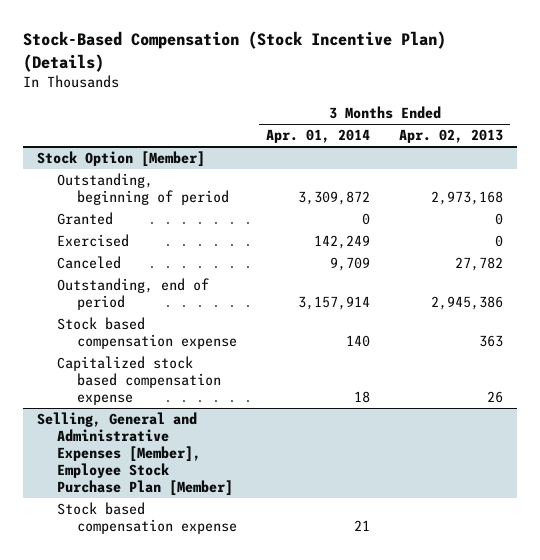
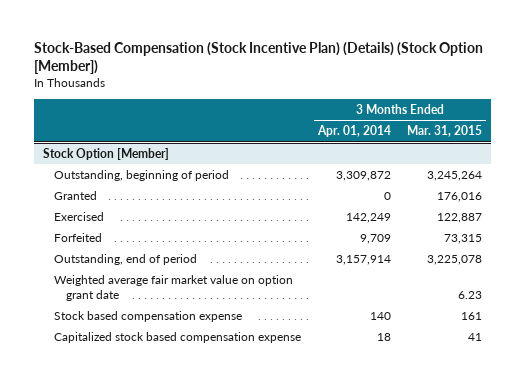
- Stock-Based Compensation (Stock Incentive Plan) (Details)
+ Stock-Based Compensation (Stock Incentive Plan) (Details) (Stock Option [Member])
- | 3 Months Ended Apr. 01, 2014 | 3 Months Ended Apr. 02, 2013
+ | 3 Months Ended Apr. 01, 2014 | 3 Months Ended Mar. 31, 2015
@ Stock Option [Member]
- Canceled | 9,709 | 27,782
+ Forfeited | 9,709 | 73,315
+ Weighted average fair market value on option grant date | | 6.23
- Selling, General and Administrative Expenses [Member], Employee Stock Purchase Plan [Member]
- Stock based compensation expense | 21 |

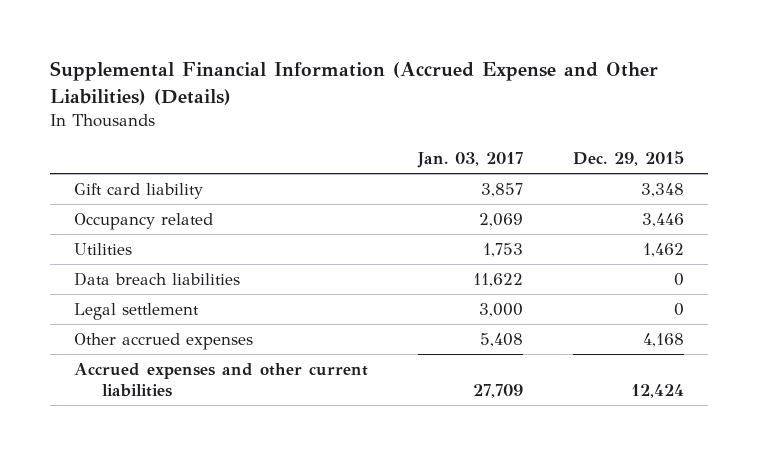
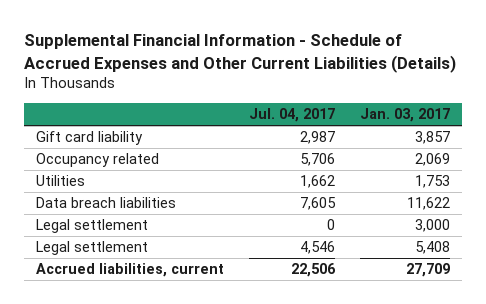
- Supplemental Financial Information (Accrued Expense and Other Liabilities) (Details)
+ Supplemental Financial Information - Schedule of Accrued Expenses and Other Current Liabilities (Details)
- | Jan. 03, 2017 | Dec. 29, 2015
+ | Jul. 04, 2017 | Jan. 03, 2017
- Other accrued expenses | 5,408 | 4,168
- Accrued expenses and other current liabilities | 27,709 | 12,424
+ Legal settlement | 4,546 | 5,408
+ Accrued liabilities, current | 22,506 | 27,709

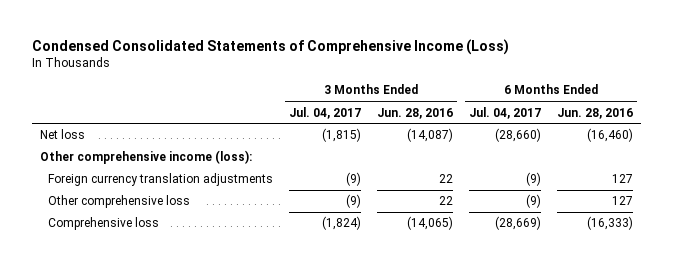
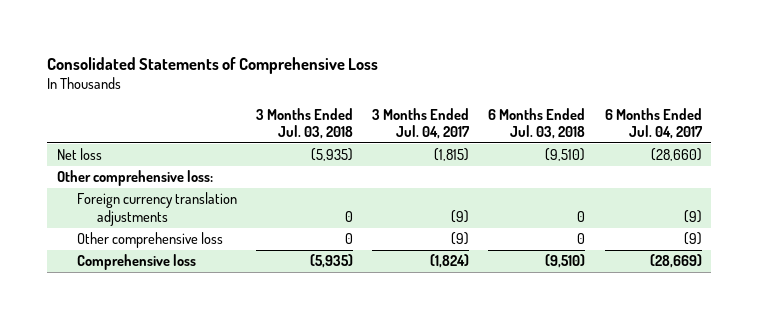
- Condensed Consolidated Statements of Comprehensive Income (Loss)
+ Consolidated Statements of Comprehensive Loss
- | 3 Months Ended Jul. 04, 2017 | 3 Months Ended Jun. 28, 2016 | 6 Months Ended Jul. 04, 2017 | 6 Months Ended Jun. 28, 2016
+ | 3 Months Ended Jul. 03, 2018 | 3 Months Ended Jul. 04, 2017 | 6 Months Ended Jul. 03, 2018 | 6 Months Ended Jul. 04, 2017
- Other comprehensive income (loss):
+ Other comprehensive loss:

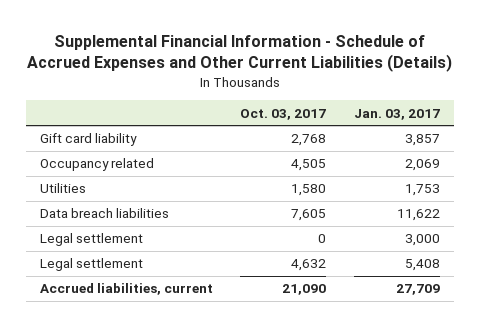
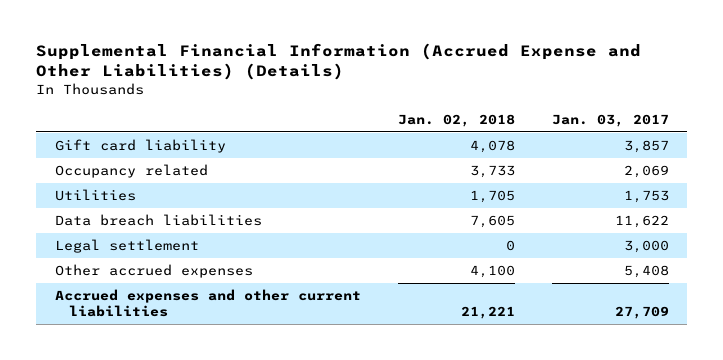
- Supplemental Financial Information - Schedule of Accrued Expenses and Other Current Liabilities (Details)
+ Supplemental Financial Information (Accrued Expense and Other Liabilities) (Details)
- | Oct. 03, 2017 | Jan. 03, 2017
+ | Jan. 02, 2018 | Jan. 03, 2017
- Legal settlement | 4,632 | 5,408
- Accrued liabilities, current | 21,090 | 27,709
+ Other accrued expenses | 4,100 | 5,408
+ Accrued expenses and other current liabilities | 21,221 | 27,709

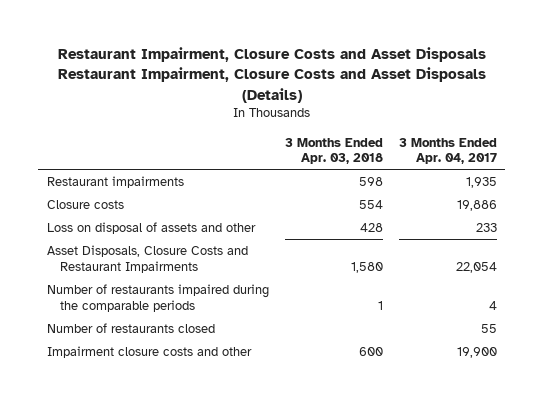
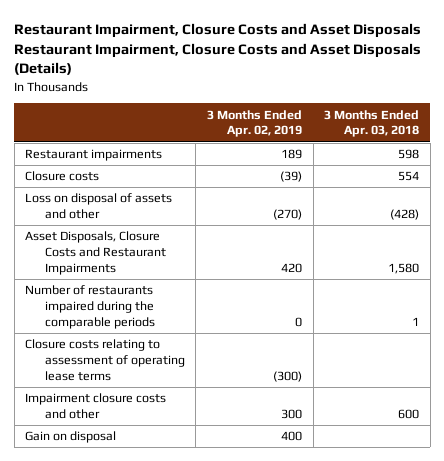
- | 3 Months Ended Apr. 03, 2018 | 3 Months Ended Apr. 04, 2017
+ | 3 Months Ended Apr. 02, 2019 | 3 Months Ended Apr. 03, 2018
- Loss on disposal of assets and other | 428 | 233
+ Loss on disposal of assets and other | (270) | (428)
- Number of restaurants closed | | 55
+ Closure costs relating to assessment of operating lease terms | (300) |
+ Gain on disposal | 400 |

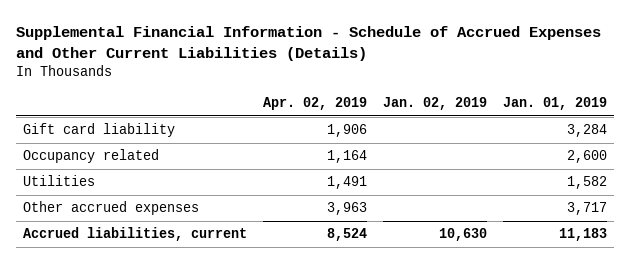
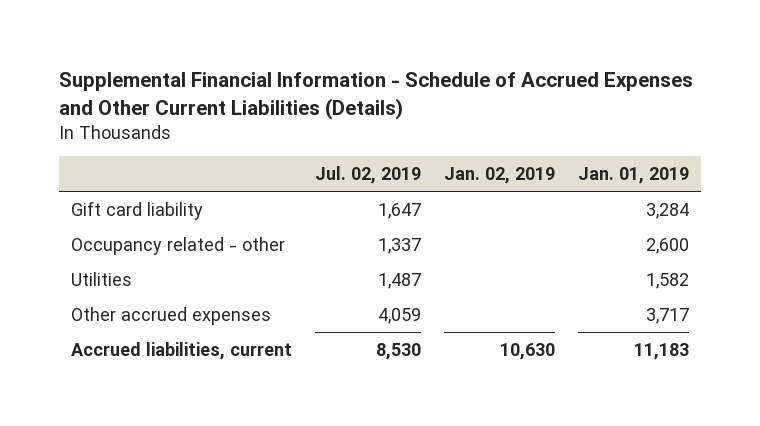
- | Apr. 02, 2019 | Jan. 02, 2019 | Jan. 01, 2019
+ | Jul. 02, 2019 | Jan. 02, 2019 | Jan. 01, 2019
- Occupancy related | 1,164 | | 2,600
+ Occupancy related - other | 1,337 | | 2,600

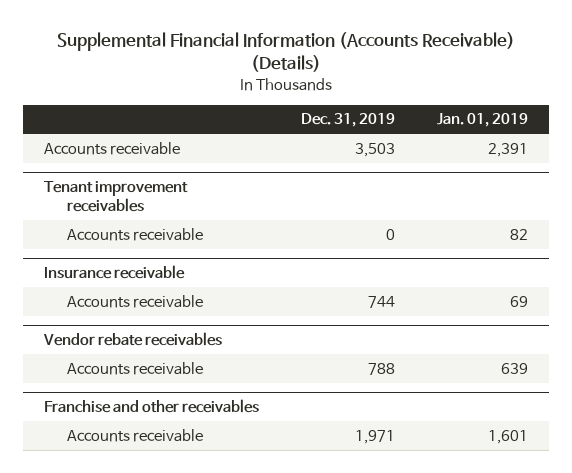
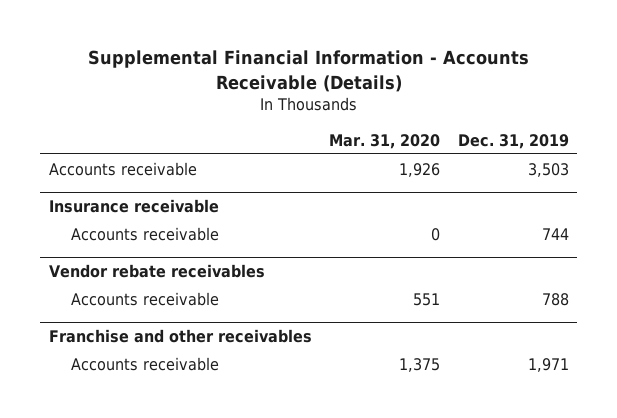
- Supplemental Financial Information (Accounts Receivable) (Details)
+ Supplemental Financial Information - Accounts Receivable (Details)
- | Dec. 31, 2019 | Jan. 01, 2019
+ | Mar. 31, 2020 | Dec. 31, 2019
- Tenant improvement receivables
- Accounts receivable | 0 | 82

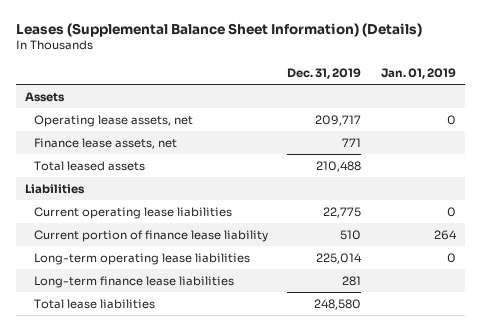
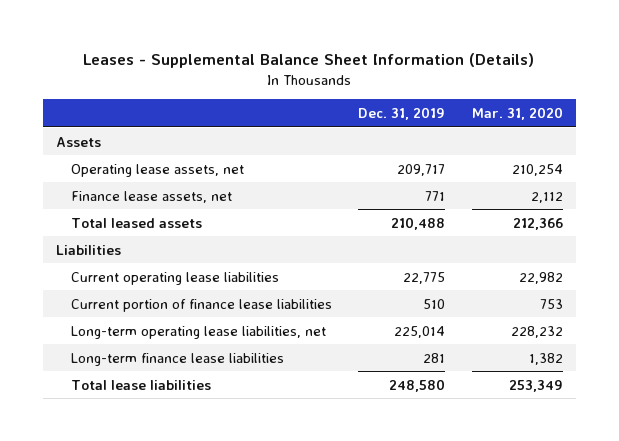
- Leases (Supplemental Balance Sheet Information) (Details)
+ Leases - Supplemental Balance Sheet Information (Details)
- | Dec. 31, 2019 | Jan. 01, 2019
+ | Dec. 31, 2019 | Mar. 31, 2020
- Current portion of finance lease liability | 510 | 264
- Long-term operating lease liabilities | 225,014 | 0
+ Current portion of finance lease liabilities | 510 | 753
+ Long-term operating lease liabilities, net | 225,014 | 228,232

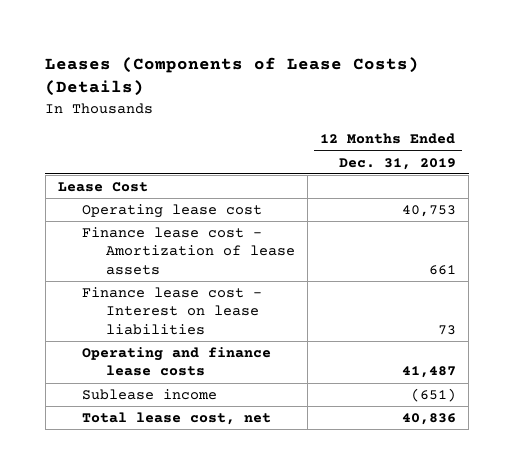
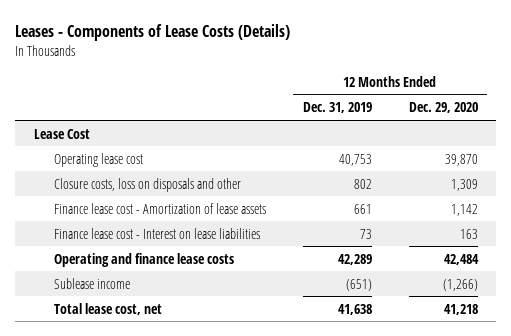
- Leases (Components of Lease Costs) (Details)
+ Leases - Components of Lease Costs (Details)
- | 12 Months Ended Dec. 31, 2019
+ | 12 Months Ended Dec. 31, 2019 | 12 Months Ended Dec. 29, 2020
+ Closure costs, loss on disposals and other | 802 | 1,309
- Operating and finance lease costs | 41,487
+ Operating and finance lease costs | 42,289 | 42,484
- Total lease cost, net | 40,836
+ Total lease cost, net | 41,638 | 41,218

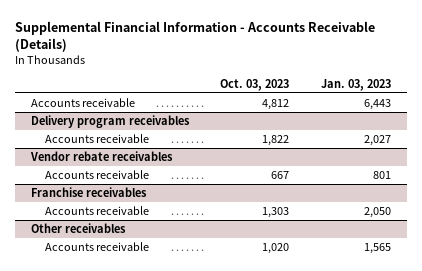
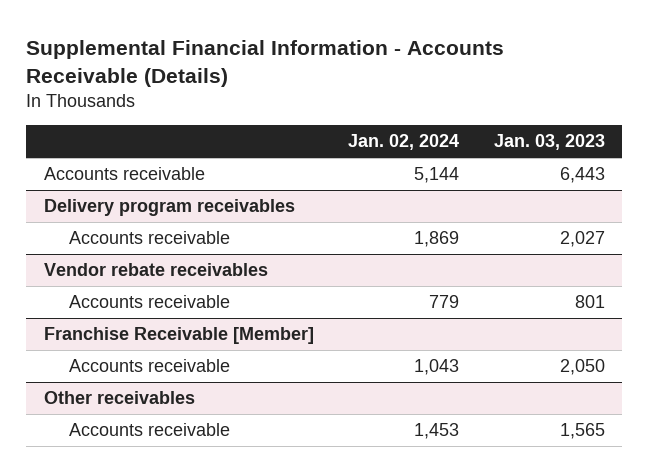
- | Oct. 03, 2023 | Jan. 03, 2023
+ | Jan. 02, 2024 | Jan. 03, 2023
- Franchise receivables
+ Franchise Receivable [Member]

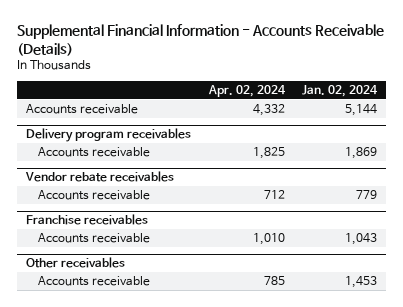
- | Jan. 02, 2024 | Jan. 03, 2023
+ | Apr. 02, 2024 | Jan. 02, 2024
- Franchise Receivable [Member]
+ Franchise receivables

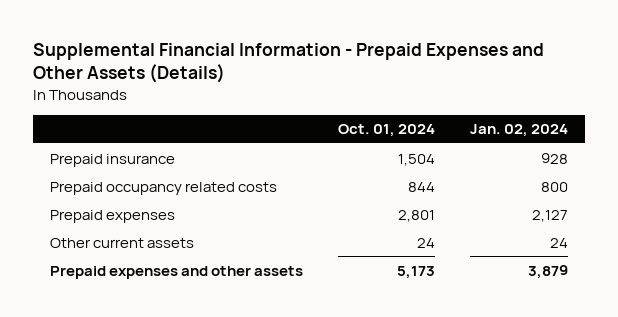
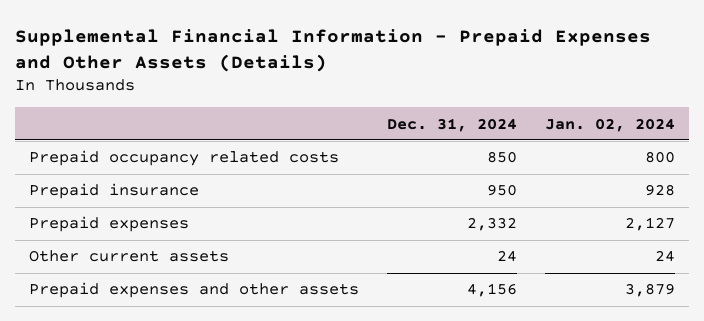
- | Oct. 01, 2024 | Jan. 02, 2024
+ | Dec. 31, 2024 | Jan. 02, 2024
moved down: Prepaid insurance | 950 | 928

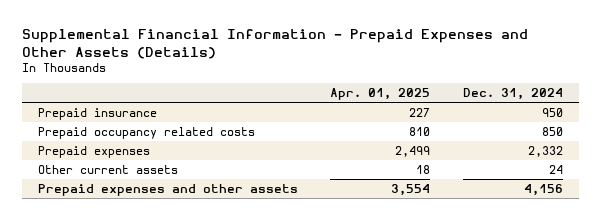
- | Dec. 31, 2024 | Jan. 02, 2024
+ | Apr. 01, 2025 | Dec. 31, 2024
moved down: Prepaid occupancy related costs | 810 | 850

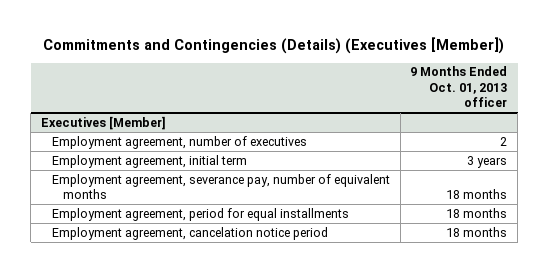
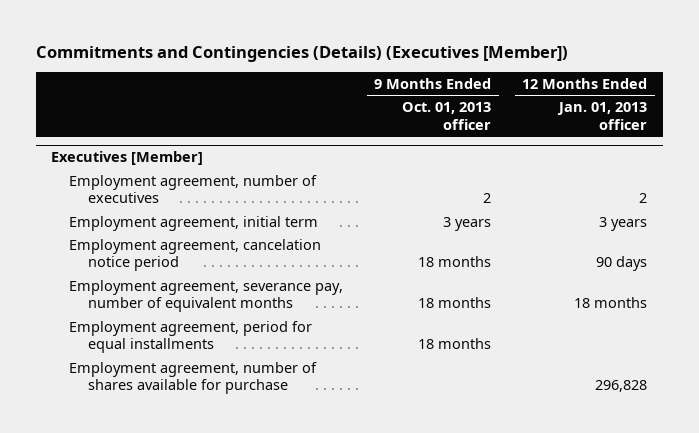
- | 9 Months Ended Oct. 01, 2013 officer
+ | 9 Months Ended Oct. 01, 2013 officer | 12 Months Ended Jan. 01, 2013 officer
@ Executives [Member]
moved up: Employment agreement, cancelation notice period | 18 months | 90 days
+ Employment agreement, number of shares available for purchase | | 296,828

